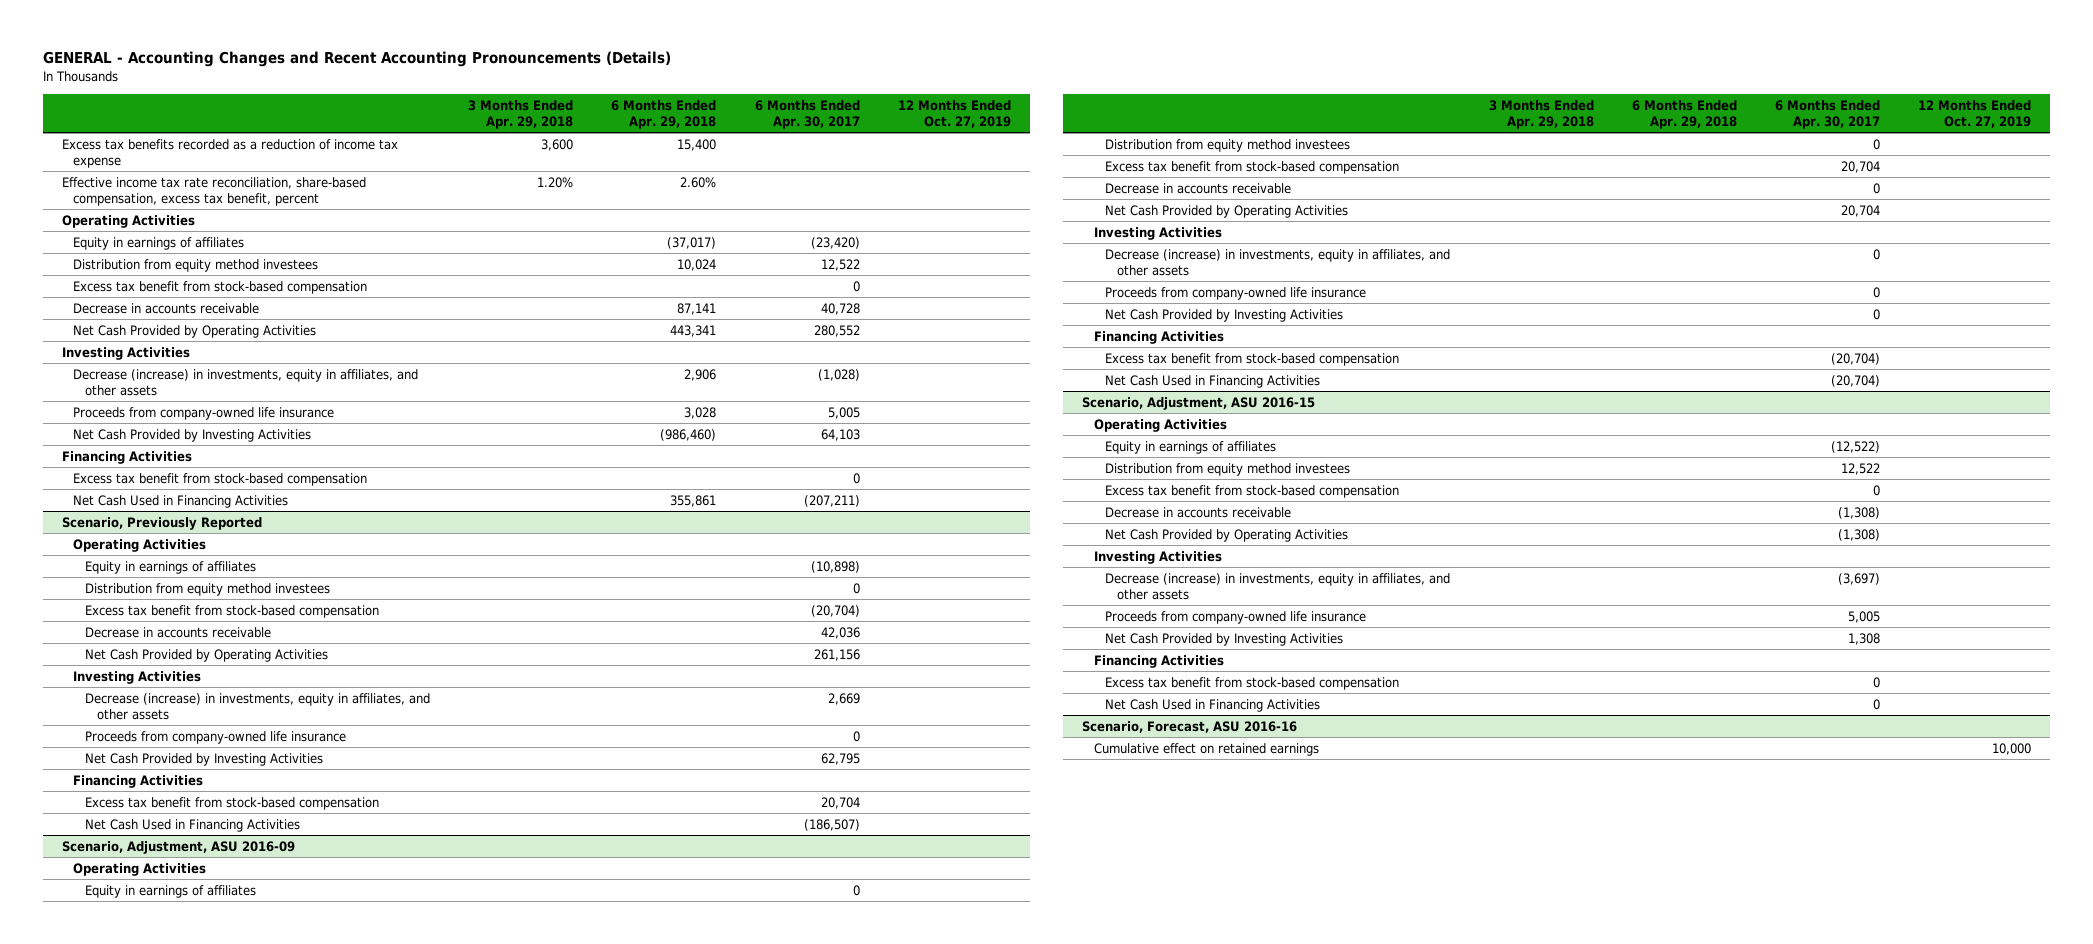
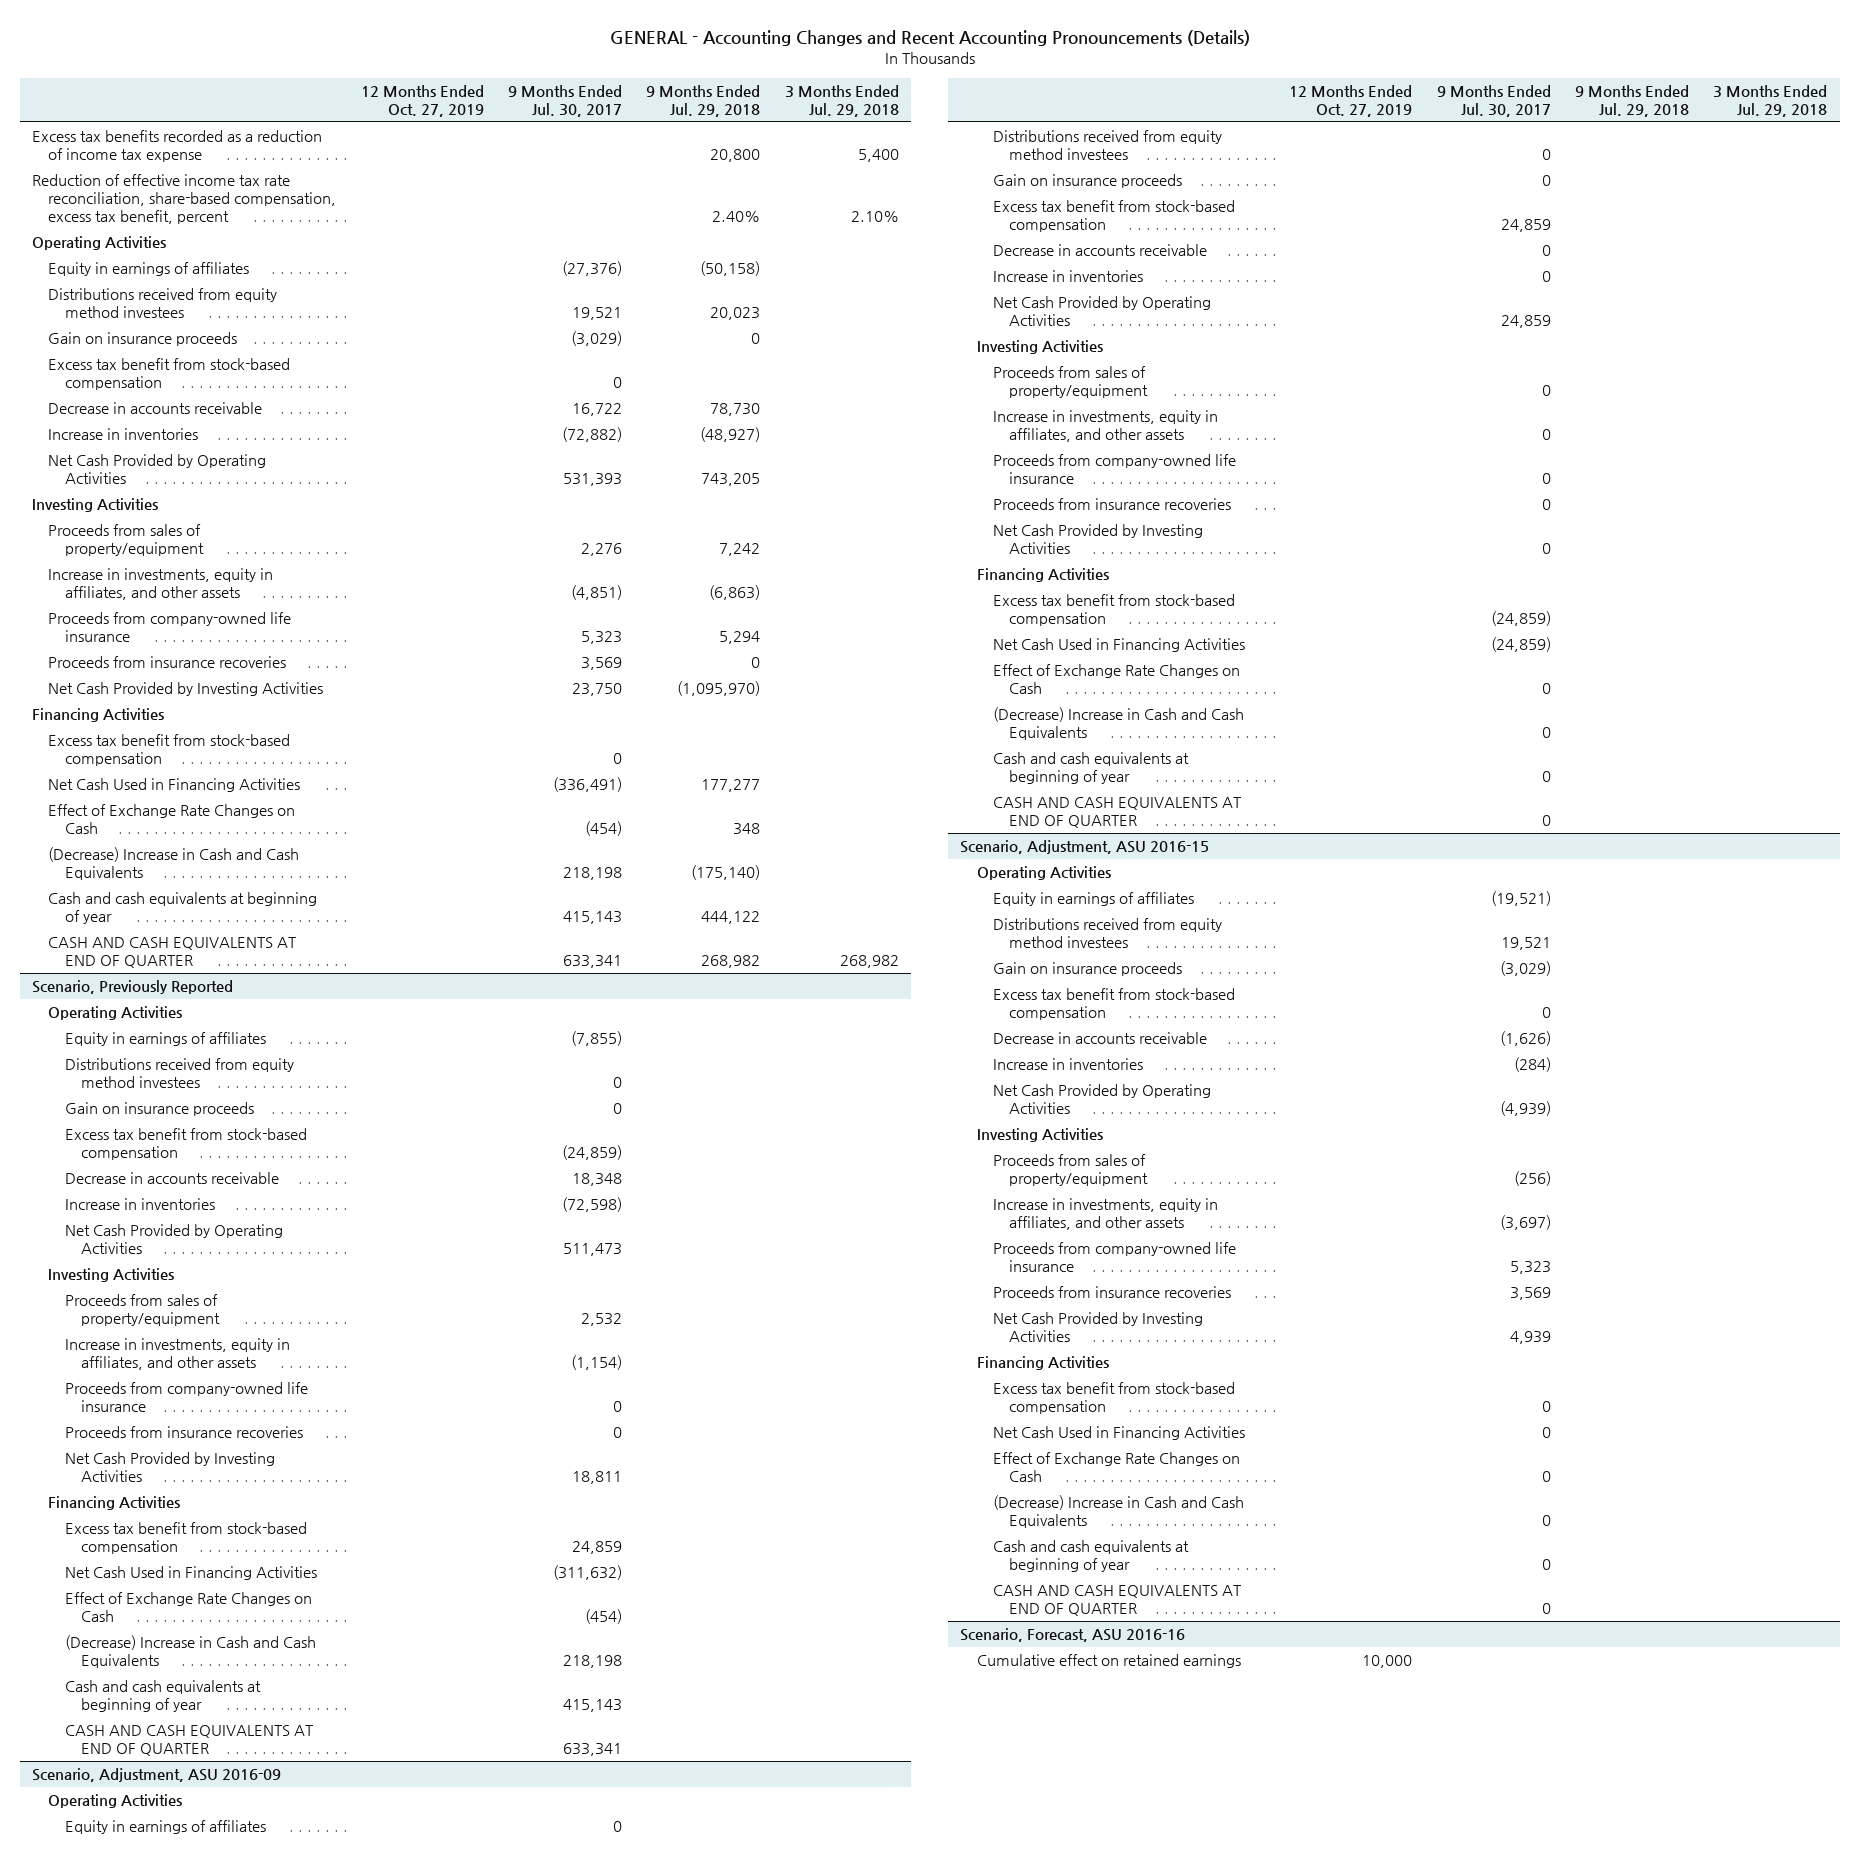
- | 3 Months Ended Apr. 29, 2018 | 6 Months Ended Apr. 29, 2018 | 6 Months Ended Apr. 30, 2017 | 12 Months Ended Oct. 27, 2019
+ | 12 Months Ended Oct. 27, 2019 | 9 Months Ended Jul. 30, 2017 | 9 Months Ended Jul. 29, 2018 | 3 Months Ended Jul. 29, 2018
- Effective income tax rate reconciliation, share-based compensation, excess tax benefit, percent | 1.20% | 2.60% | |
+ Reduction of effective income tax rate reconciliation, share-based compensation, excess tax benefit, percent | | | 2.40% | 2.10%
- Distribution from equity method investees | | 10,024 | 12,522 |
+ Distributions received from equity method investees | | 19,521 | 20,023 |
+ Gain on insurance proceeds | | (3,029) | 0 |
+ Increase in inventories | | (72,882) | (48,927) |
- Decrease (increase) in investments, equity in affiliates, and other assets | | 2,906 | (1,028) |
+ Proceeds from sales of property/equipment | | 2,276 | 7,242 |
+ Increase in investments, equity in affiliates, and other assets | | (4,851) | (6,863) |
+ Proceeds from insurance recoveries | | 3,569 | 0 |
+ Effect of Exchange Rate Changes on Cash | | (454) | 348 |
+ (Decrease) Increase in Cash and Cash Equivalents | | 218,198 | (175,140) |
+ Cash and cash equivalents at beginning of year | | 415,143 | 444,122 |
+ CASH AND CASH EQUIVALENTS AT END OF QUARTER | | 633,341 | 268,982 | 268,982
@ Scenario, Previously Reported
- Distribution from equity method investees | | | 0 |
+ Distributions received from equity method investees | | 0 | |
+ Gain on insurance proceeds | | 0 | |
+ Increase in inventories | | (72,598) | |
- Decrease (increase) in investments, equity in affiliates, and other assets | | | 2,669 |
+ Proceeds from sales of property/equipment | | 2,532 | |
+ Increase in investments, equity in affiliates, and other assets | | (1,154) | |
+ Proceeds from insurance recoveries | | 0 | |
+ Effect of Exchange Rate Changes on Cash | | (454) | |
+ (Decrease) Increase in Cash and Cash Equivalents | | 218,198 | |
+ Cash and cash equivalents at beginning of year | | 415,143 | |
+ CASH AND CASH EQUIVALENTS AT END OF QUARTER | | 633,341 | |
@ Scenario, Adjustment, ASU 2016-09
- Distribution from equity method investees | | | 0 |
+ Distributions received from equity method investees | | 0 | |
+ Gain on insurance proceeds | | 0 | |
+ Increase in inventories | | 0 | |
- Decrease (increase) in investments, equity in affiliates, and other assets | | | 0 |
+ Proceeds from sales of property/equipment | | 0 | |
+ Increase in investments, equity in affiliates, and other assets | | 0 | |
+ Proceeds from insurance recoveries | | 0 | |
+ Effect of Exchange Rate Changes on Cash | | 0 | |
+ (Decrease) Increase in Cash and Cash Equivalents | | 0 | |
+ Cash and cash equivalents at beginning of year | | 0 | |
+ CASH AND CASH EQUIVALENTS AT END OF QUARTER | | 0 | |
@ Scenario, Adjustment, ASU 2016-15
- Distribution from equity method investees | | | 12,522 |
+ Distributions received from equity method investees | | 19,521 | |
+ Gain on insurance proceeds | | (3,029) | |
+ Increase in inventories | | (284) | |
- Decrease (increase) in investments, equity in affiliates, and other assets | | | (3,697) |
+ Proceeds from sales of property/equipment | | (256) | |
+ Increase in investments, equity in affiliates, and other assets | | (3,697) | |
+ Proceeds from insurance recoveries | | 3,569 | |
+ Effect of Exchange Rate Changes on Cash | | 0 | |
+ (Decrease) Increase in Cash and Cash Equivalents | | 0 | |
+ Cash and cash equivalents at beginning of year | | 0 | |
+ CASH AND CASH EQUIVALENTS AT END OF QUARTER | | 0 | |

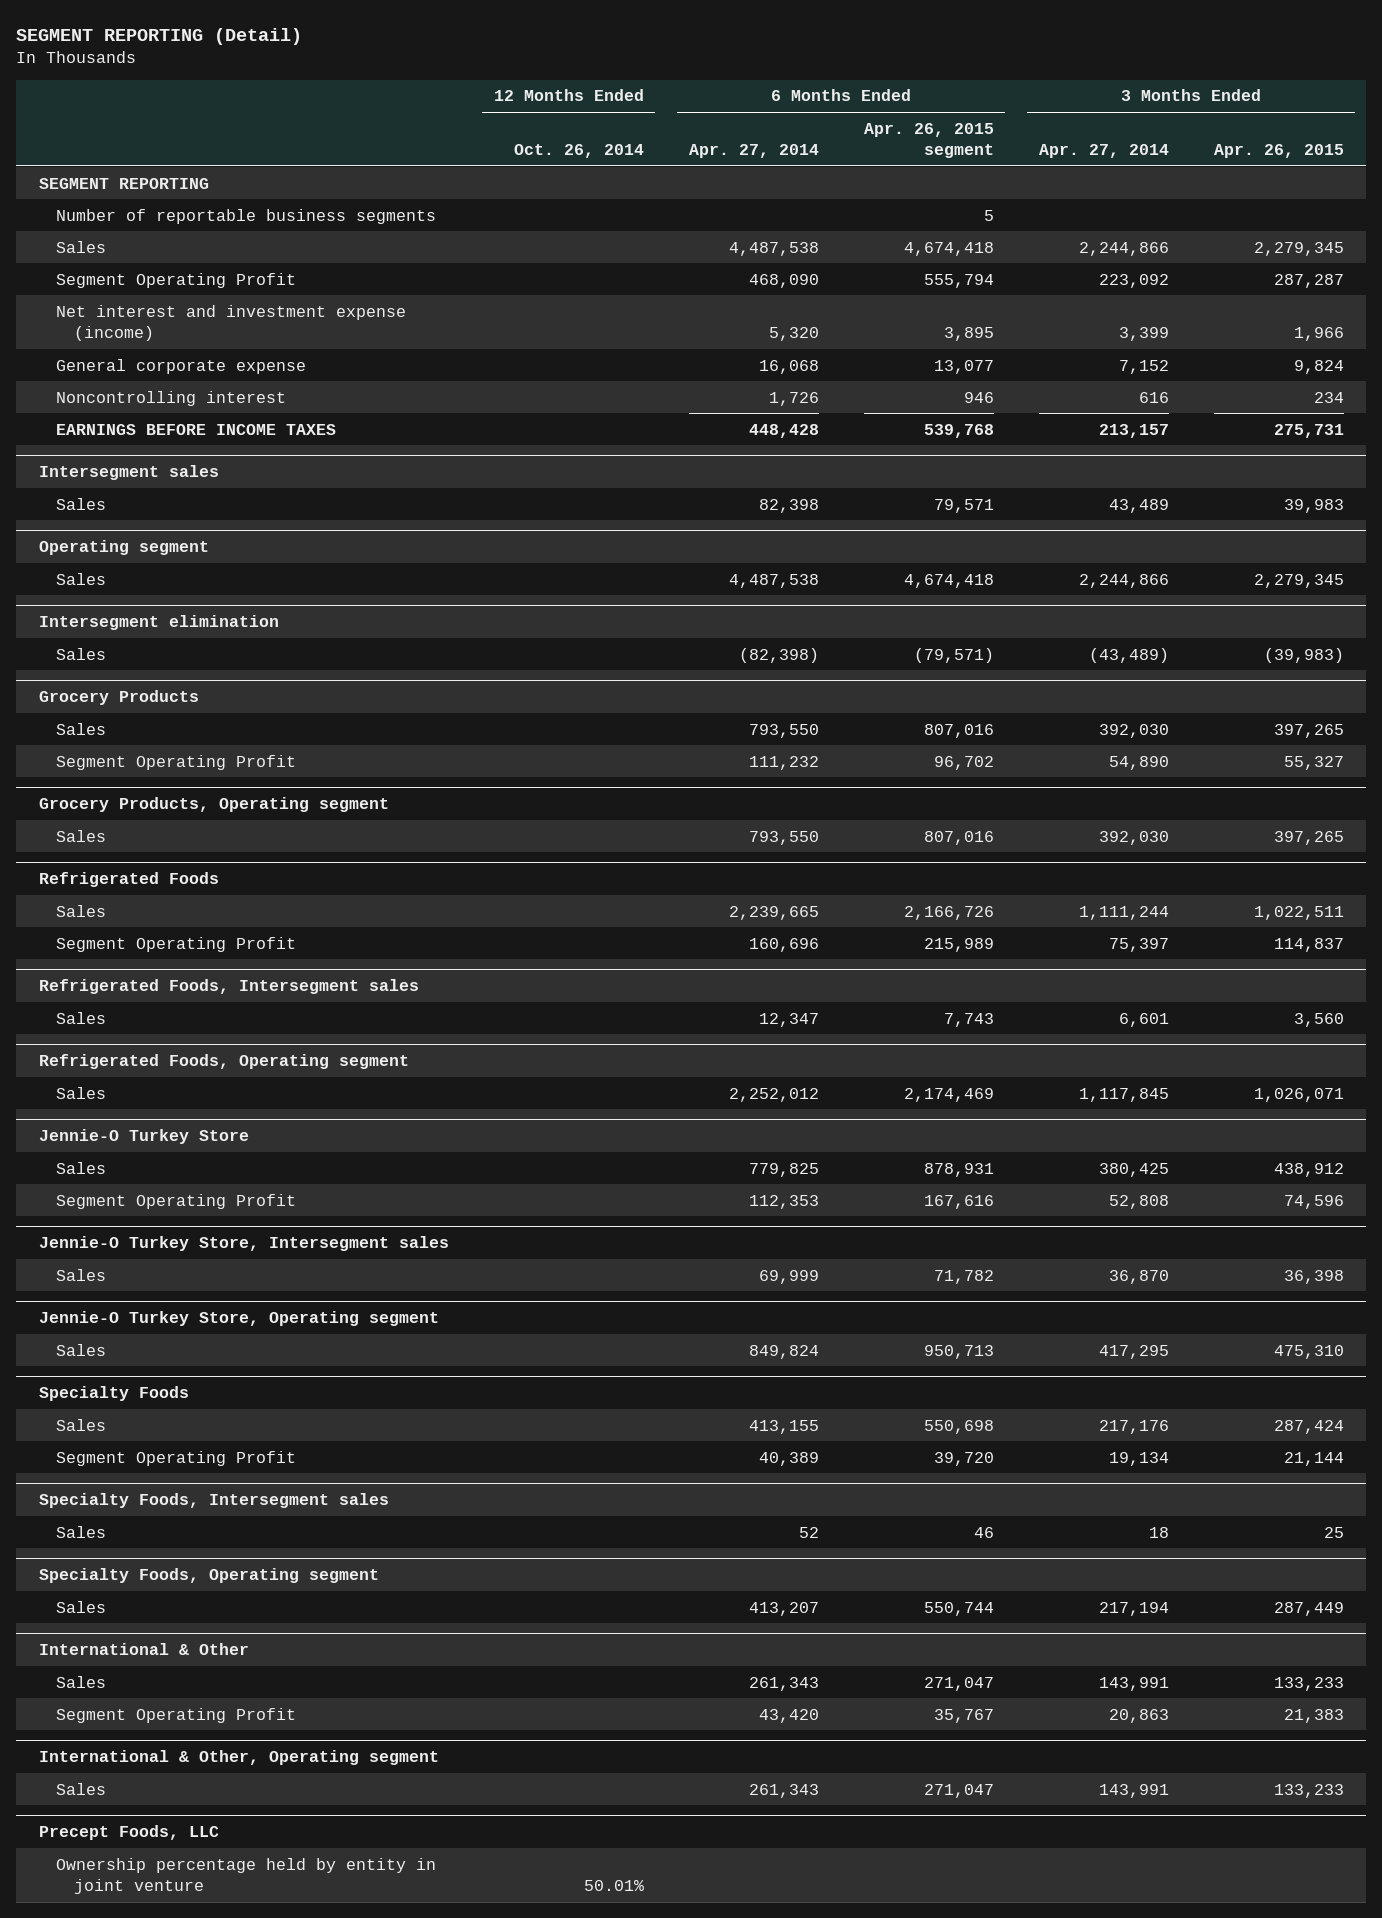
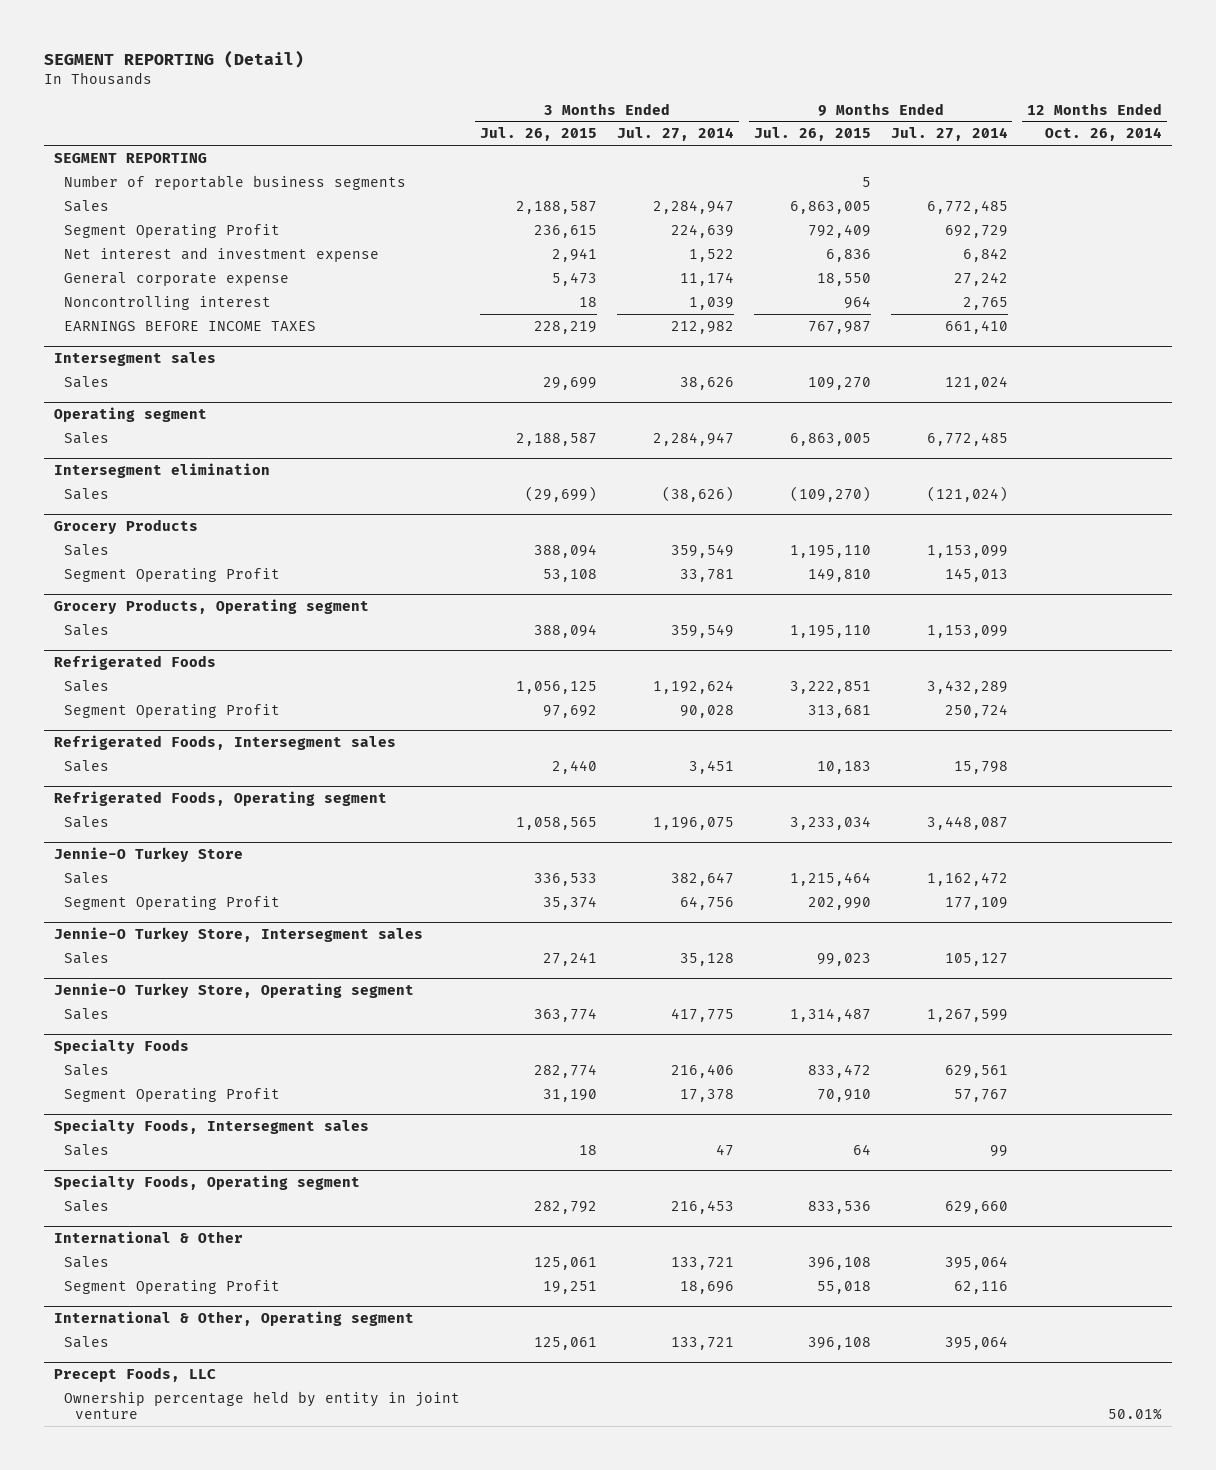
- | 12 Months Ended Oct. 26, 2014 | 6 Months Ended Apr. 27, 2014 | 6 Months Ended Apr. 26, 2015 segment | 3 Months Ended Apr. 27, 2014 | 3 Months Ended Apr. 26, 2015
+ | 3 Months Ended Jul. 26, 2015 | 3 Months Ended Jul. 27, 2014 | 9 Months Ended Jul. 26, 2015 | 9 Months Ended Jul. 27, 2014 | 12 Months Ended Oct. 26, 2014
- Net interest and investment expense (income) | | 5,320 | 3,895 | 3,399 | 1,966
+ Net interest and investment expense | 2,941 | 1,522 | 6,836 | 6,842 |

